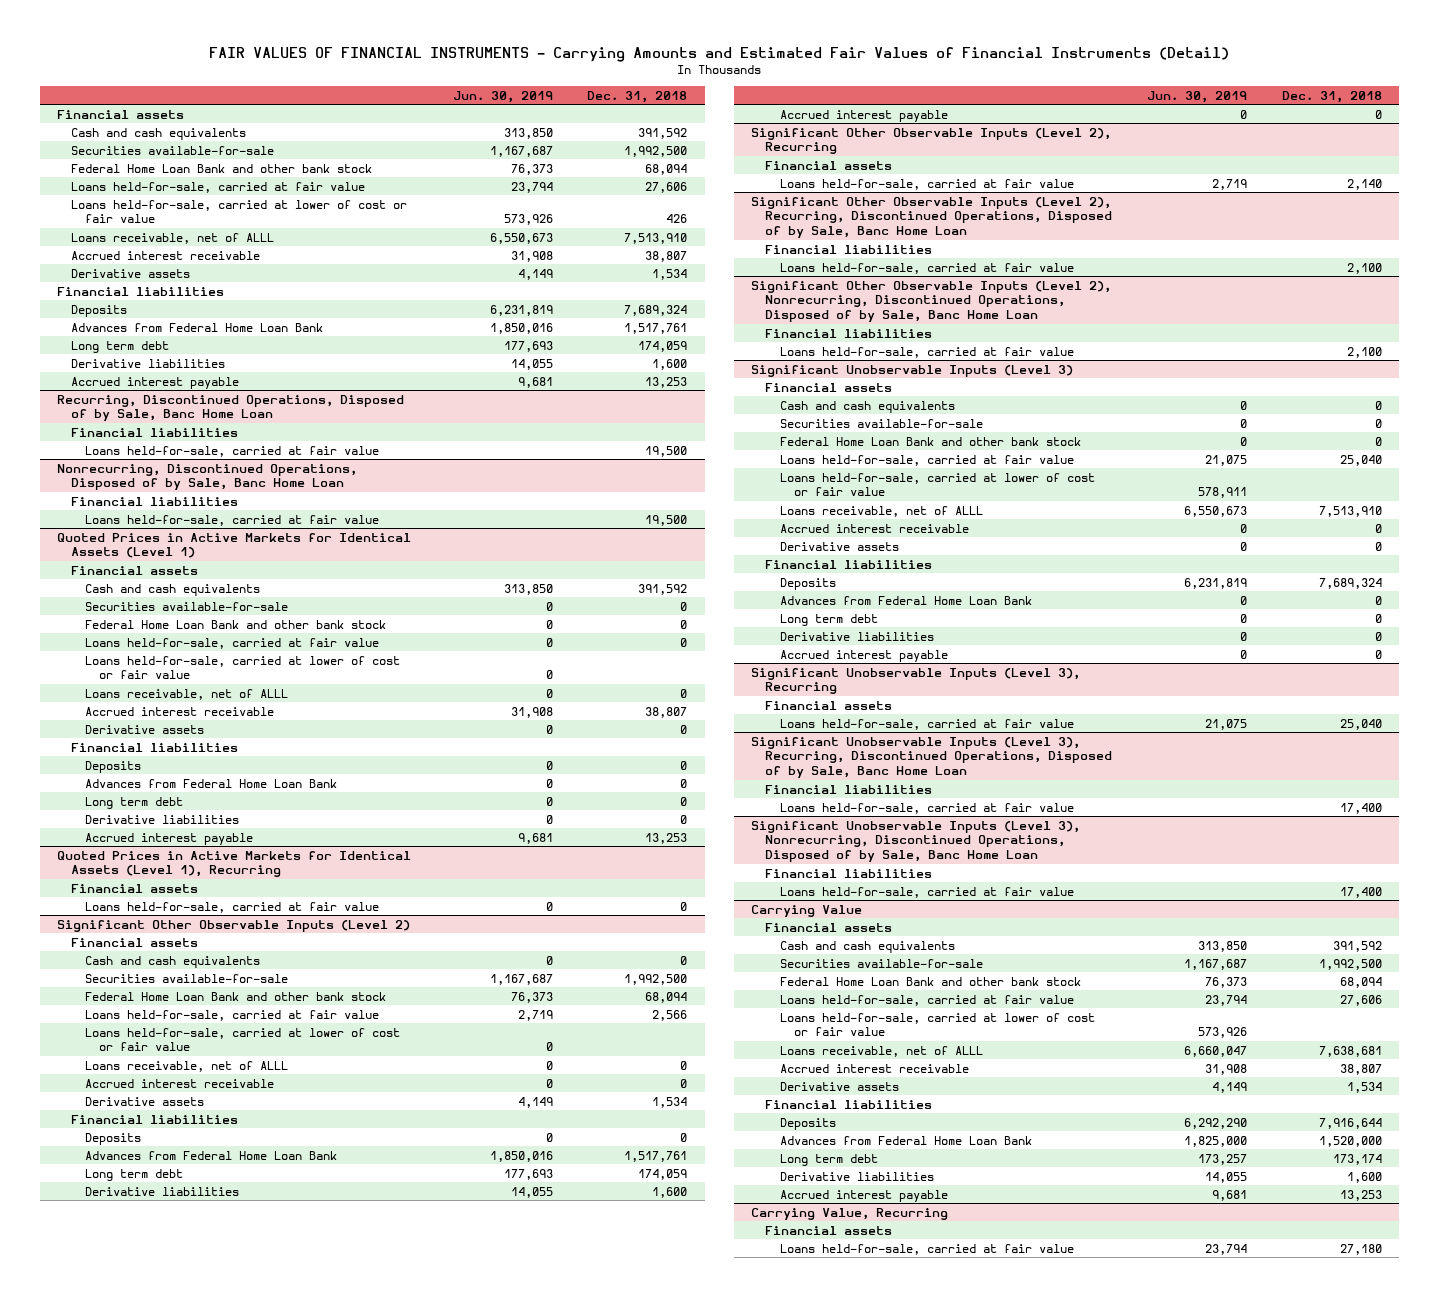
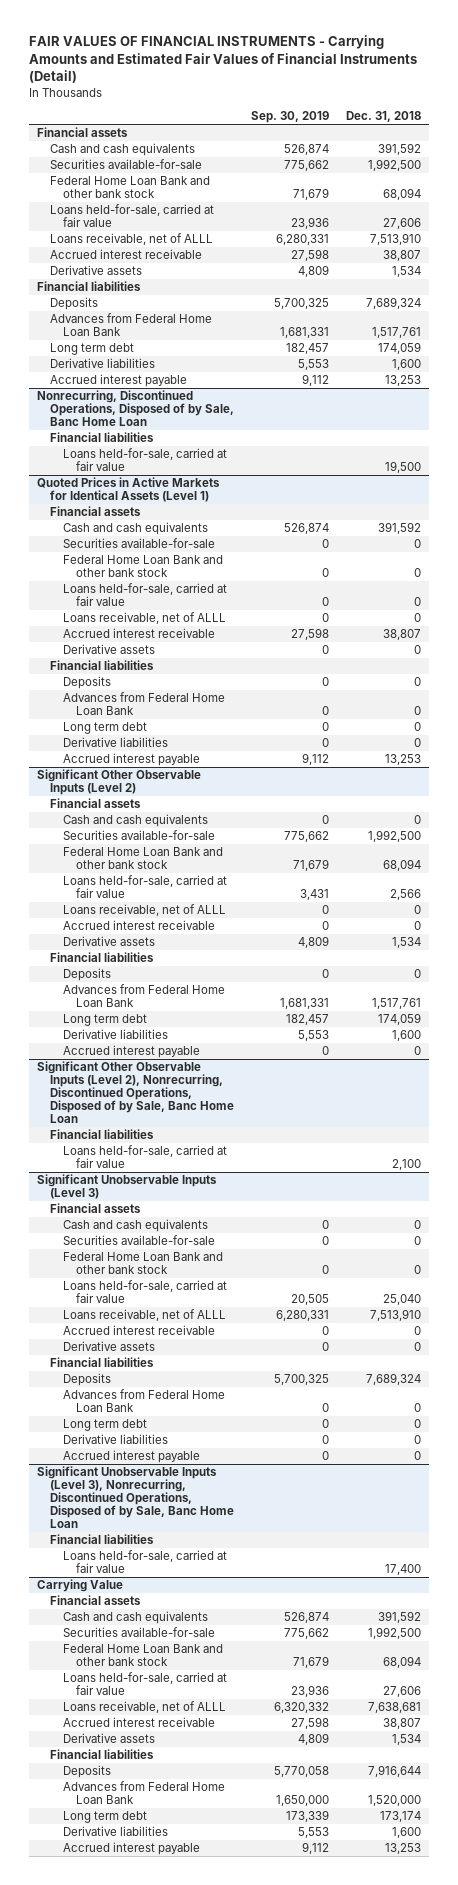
- | Jun. 30, 2019 | Dec. 31, 2018
+ | Sep. 30, 2019 | Dec. 31, 2018
- Loans held-for-sale, carried at lower of cost or fair value | 573,926 | 426
- Recurring, Discontinued Operations, Disposed of by Sale, Banc Home Loan
- Financial liabilities
- Loans held-for-sale, carried at fair value | | 19,500
@ Quoted Prices in Active Markets for Identical Assets (Level 1)
- Loans held-for-sale, carried at lower of cost or fair value | 0 |
- Quoted Prices in Active Markets for Identical Assets (Level 1), Recurring
- Financial assets
- Loans held-for-sale, carried at fair value | 0 | 0
@ Significant Other Observable Inputs (Level 2)
- Loans held-for-sale, carried at lower of cost or fair value | 0 |
- Significant Other Observable Inputs (Level 2), Recurring
- Financial assets
- Loans held-for-sale, carried at fair value | 2,719 | 2,140
- Significant Other Observable Inputs (Level 2), Recurring, Discontinued Operations, Disposed of by Sale, Banc Home Loan
- Financial liabilities
- Loans held-for-sale, carried at fair value | | 2,100
@ Significant Unobservable Inputs (Level 3)
- Loans held-for-sale, carried at lower of cost or fair value | 578,911 |
- Significant Unobservable Inputs (Level 3), Recurring
- Financial assets
- Loans held-for-sale, carried at fair value | 21,075 | 25,040
- Significant Unobservable Inputs (Level 3), Recurring, Discontinued Operations, Disposed of by Sale, Banc Home Loan
- Financial liabilities
- Loans held-for-sale, carried at fair value | | 17,400
@ Carrying Value
- Loans held-for-sale, carried at lower of cost or fair value | 573,926 |
- Carrying Value, Recurring
- Financial assets
- Loans held-for-sale, carried at fair value | 23,794 | 27,180

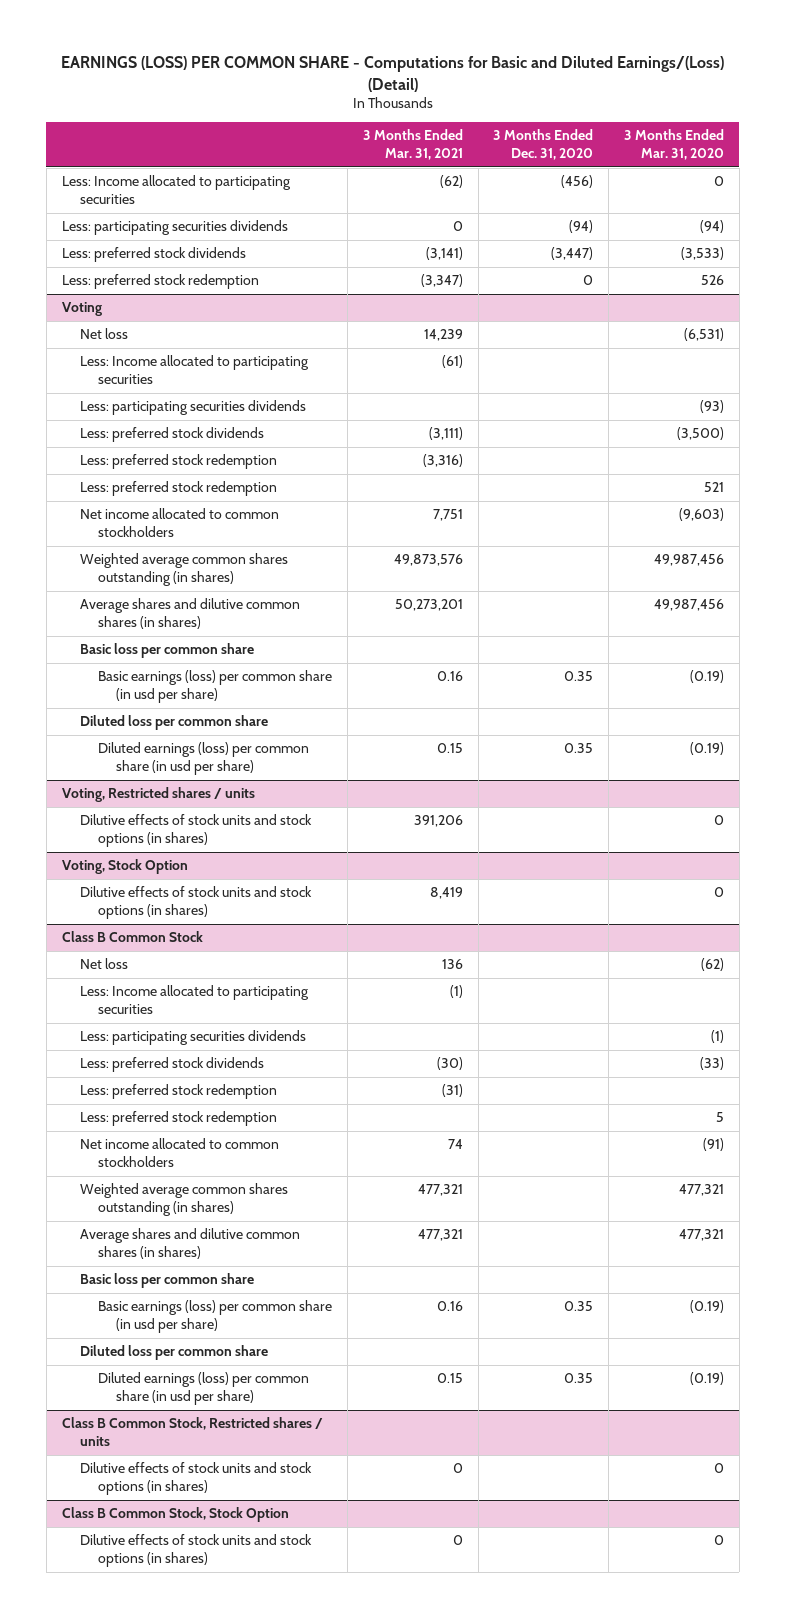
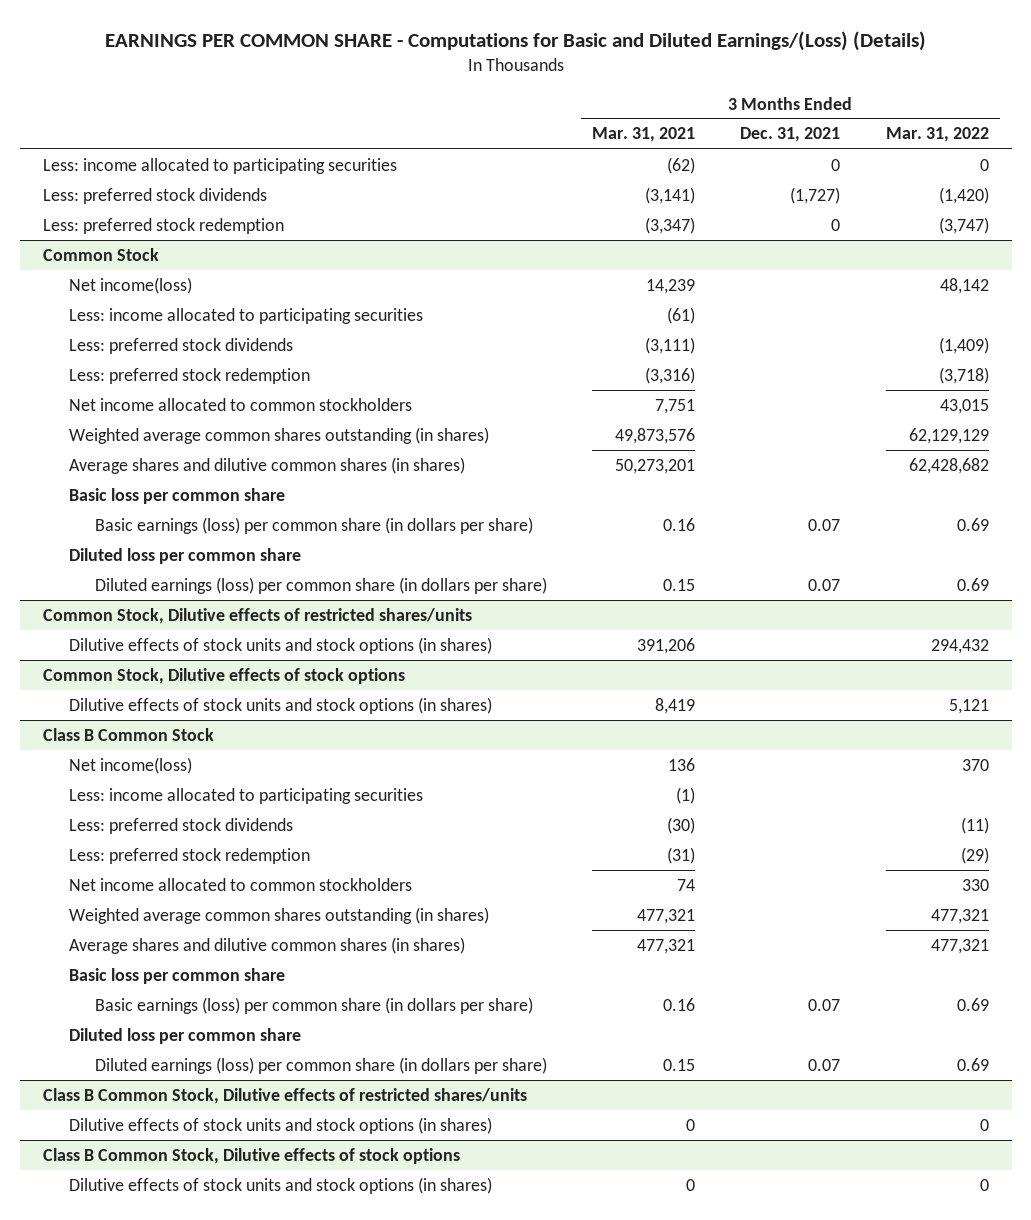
- EARNINGS (LOSS) PER COMMON SHARE - Computations for Basic and Diluted Earnings/(Loss) (Detail)
+ EARNINGS PER COMMON SHARE - Computations for Basic and Diluted Earnings/(Loss) (Details)
- | 3 Months Ended Mar. 31, 2021 | 3 Months Ended Dec. 31, 2020 | 3 Months Ended Mar. 31, 2020
+ | 3 Months Ended Mar. 31, 2021 | 3 Months Ended Dec. 31, 2021 | 3 Months Ended Mar. 31, 2022
- Less: Income allocated to participating securities | (62) | (456) | 0
- Less: participating securities dividends | 0 | (94) | (94)
+ Less: income allocated to participating securities | (62) | 0 | 0
- Voting
- Net loss | 14,239 | | (6,531)
- Less: Income allocated to participating securities | (61) | |
- Less: participating securities dividends | | | (93)
+ Common Stock
+ Net income(loss) | 14,239 | | 48,142
+ Less: income allocated to participating securities | (61) | |
- Less: preferred stock redemption | | | 521
- Basic earnings (loss) per common share (in usd per share) | 0.16 | 0.35 | (0.19)
+ Basic earnings (loss) per common share (in dollars per share) | 0.16 | 0.07 | 0.69
- Diluted earnings (loss) per common share (in usd per share) | 0.15 | 0.35 | (0.19)
- Voting, Restricted shares / units
+ Diluted earnings (loss) per common share (in dollars per share) | 0.15 | 0.07 | 0.69
+ Common Stock, Dilutive effects of restricted shares/units
- Voting, Stock Option
+ Common Stock, Dilutive effects of stock options
@ Class B Common Stock
- Net loss | 136 | | (62)
- Less: Income allocated to participating securities | (1) | |
- Less: participating securities dividends | | | (1)
+ Net income(loss) | 136 | | 370
+ Less: income allocated to participating securities | (1) | |
- Less: preferred stock redemption | | | 5
- Basic earnings (loss) per common share (in usd per share) | 0.16 | 0.35 | (0.19)
+ Basic earnings (loss) per common share (in dollars per share) | 0.16 | 0.07 | 0.69
- Diluted earnings (loss) per common share (in usd per share) | 0.15 | 0.35 | (0.19)
- Class B Common Stock, Restricted shares / units
@ Class B Common Stock
+ Diluted earnings (loss) per common share (in dollars per share) | 0.15 | 0.07 | 0.69
+ Class B Common Stock, Dilutive effects of restricted shares/units
- Class B Common Stock, Stock Option
+ Class B Common Stock, Dilutive effects of stock options

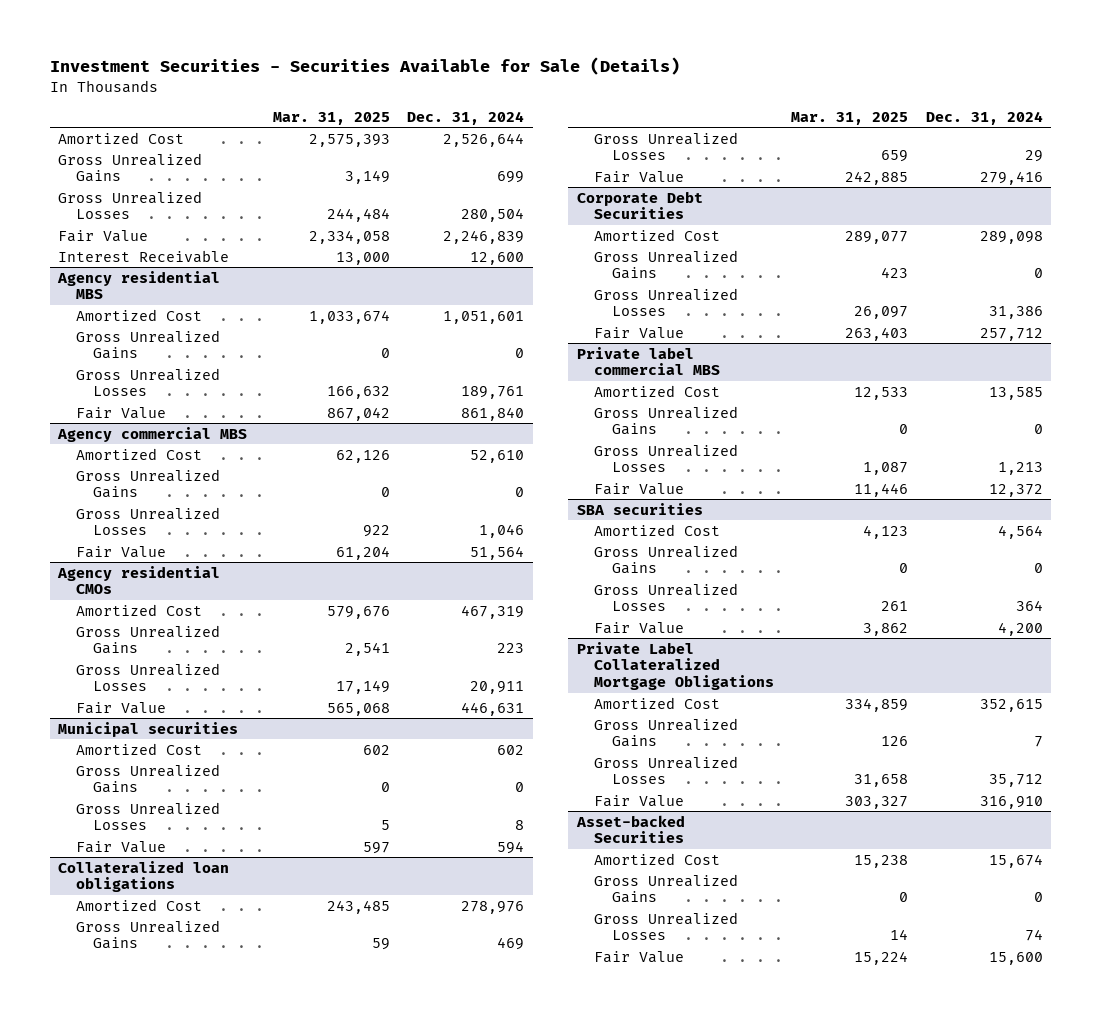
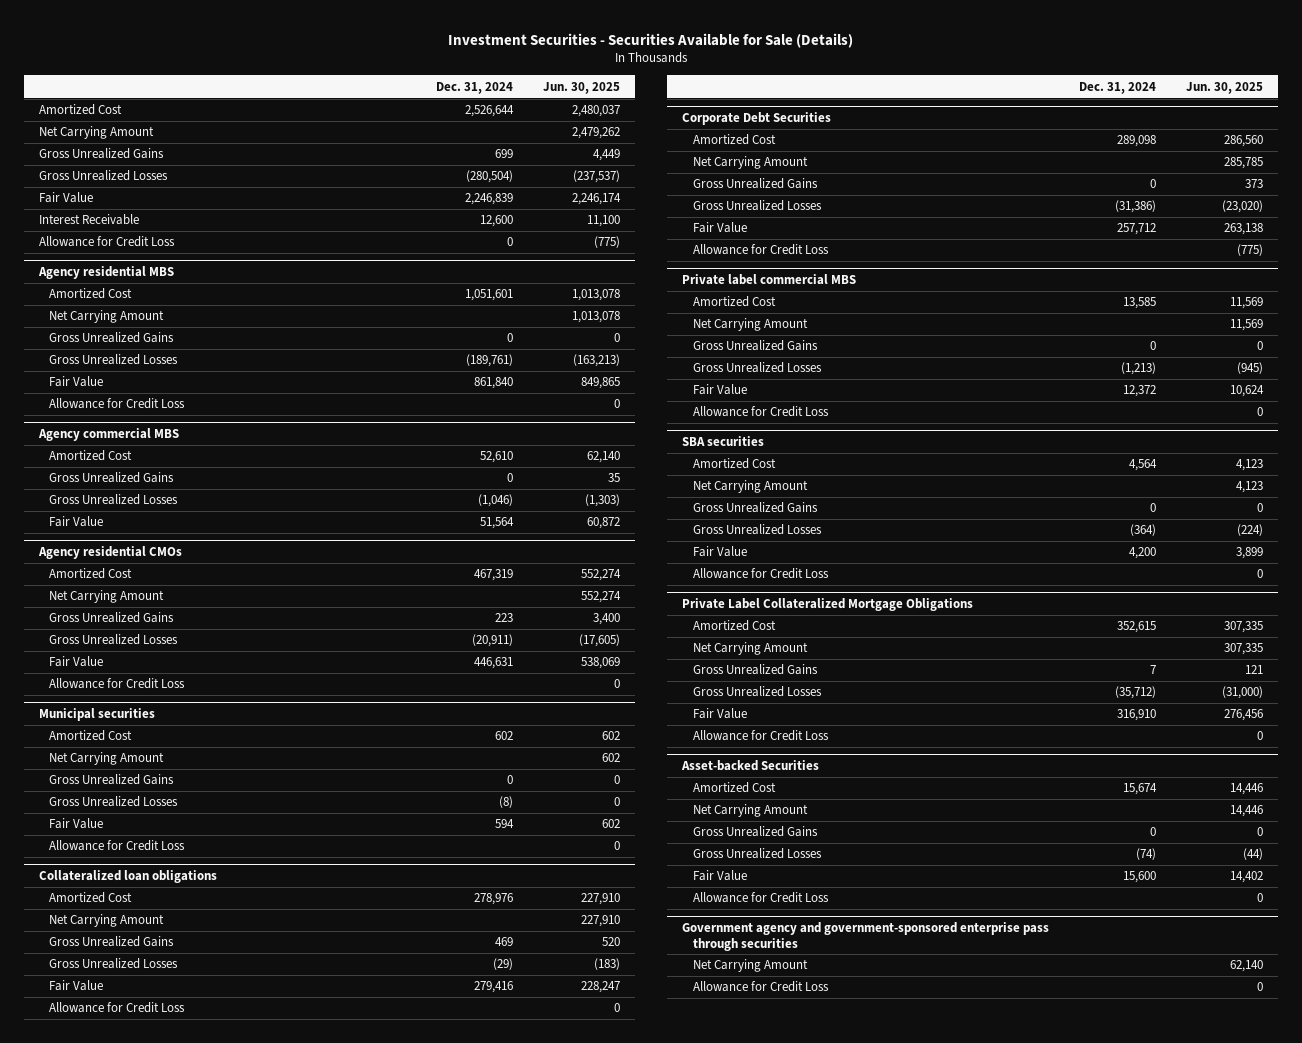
- | Mar. 31, 2025 | Dec. 31, 2024
+ | Dec. 31, 2024 | Jun. 30, 2025
+ Net Carrying Amount | | 2,479,262
- Gross Unrealized Losses | 244,484 | 280,504
+ Gross Unrealized Losses | (280,504) | (237,537)
+ Allowance for Credit Loss | 0 | (775)
@ Agency residential MBS
+ Net Carrying Amount | | 1,013,078
- Gross Unrealized Losses | 166,632 | 189,761
+ Gross Unrealized Losses | (189,761) | (163,213)
+ Allowance for Credit Loss | | 0
@ Agency commercial MBS
- Gross Unrealized Losses | 922 | 1,046
+ Gross Unrealized Losses | (1,046) | (1,303)
@ Agency residential CMOs
+ Net Carrying Amount | | 552,274
- Gross Unrealized Losses | 17,149 | 20,911
+ Gross Unrealized Losses | (20,911) | (17,605)
+ Allowance for Credit Loss | | 0
@ Municipal securities
+ Net Carrying Amount | | 602
- Gross Unrealized Losses | 5 | 8
+ Gross Unrealized Losses | (8) | 0
+ Allowance for Credit Loss | | 0
@ Collateralized loan obligations
+ Net Carrying Amount | | 227,910
- Gross Unrealized Losses | 659 | 29
+ Gross Unrealized Losses | (29) | (183)
+ Allowance for Credit Loss | | 0
@ Corporate Debt Securities
+ Net Carrying Amount | | 285,785
- Gross Unrealized Losses | 26,097 | 31,386
+ Gross Unrealized Losses | (31,386) | (23,020)
+ Allowance for Credit Loss | | (775)
@ Private label commercial MBS
+ Net Carrying Amount | | 11,569
- Gross Unrealized Losses | 1,087 | 1,213
+ Gross Unrealized Losses | (1,213) | (945)
+ Allowance for Credit Loss | | 0
@ SBA securities
+ Net Carrying Amount | | 4,123
- Gross Unrealized Losses | 261 | 364
+ Gross Unrealized Losses | (364) | (224)
+ Allowance for Credit Loss | | 0
@ Private Label Collateralized Mortgage Obligations
+ Net Carrying Amount | | 307,335
- Gross Unrealized Losses | 31,658 | 35,712
+ Gross Unrealized Losses | (35,712) | (31,000)
+ Allowance for Credit Loss | | 0
@ Asset-backed Securities
+ Net Carrying Amount | | 14,446
- Gross Unrealized Losses | 14 | 74
+ Gross Unrealized Losses | (74) | (44)
+ Allowance for Credit Loss | | 0
+ Government agency and government-sponsored enterprise pass through securities
+ Net Carrying Amount | | 62,140
+ Allowance for Credit Loss | | 0

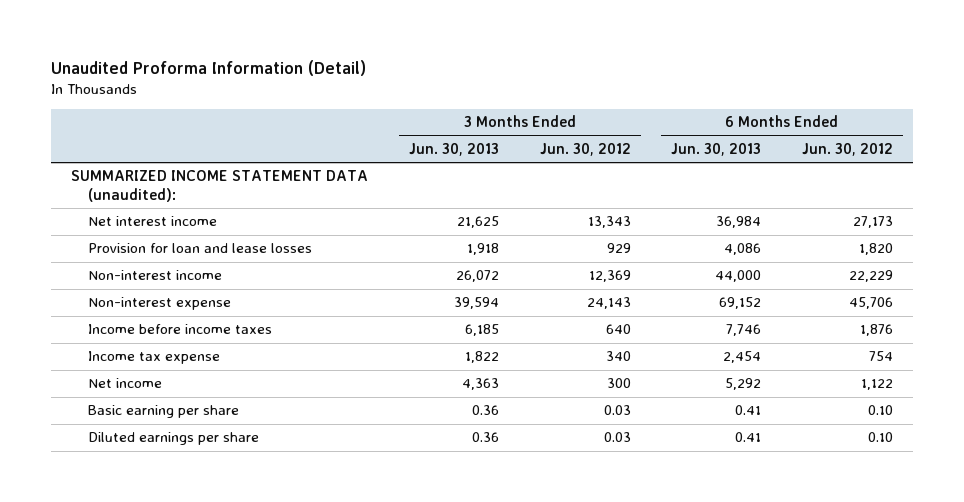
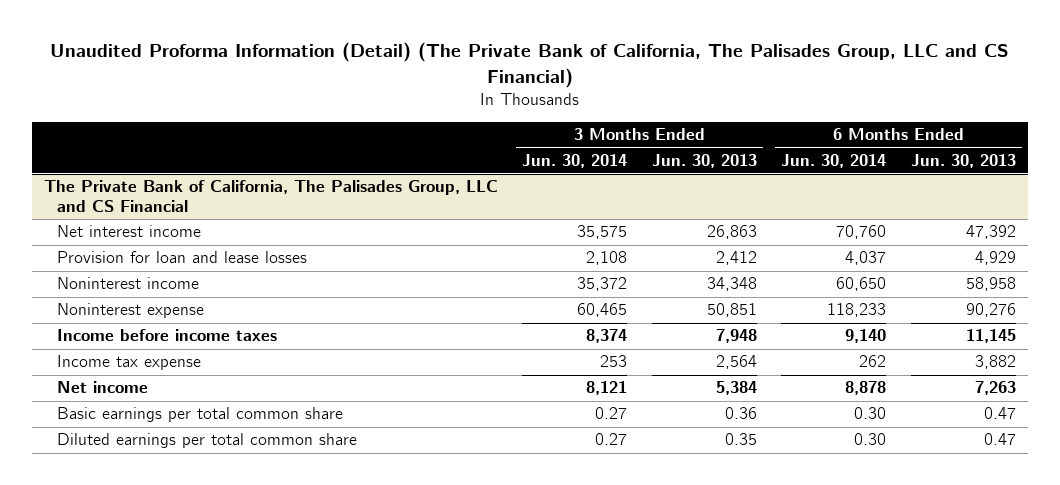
- Unaudited Proforma Information (Detail)
+ Unaudited Proforma Information (Detail) (The Private Bank of California, The Palisades Group, LLC and CS Financial)
- | 3 Months Ended Jun. 30, 2013 | 3 Months Ended Jun. 30, 2012 | 6 Months Ended Jun. 30, 2013 | 6 Months Ended Jun. 30, 2012
+ | 3 Months Ended Jun. 30, 2014 | 3 Months Ended Jun. 30, 2013 | 6 Months Ended Jun. 30, 2014 | 6 Months Ended Jun. 30, 2013
- SUMMARIZED INCOME STATEMENT DATA (unaudited):
- Net interest income | 21,625 | 13,343 | 36,984 | 27,173
- Provision for loan and lease losses | 1,918 | 929 | 4,086 | 1,820
- Non-interest income | 26,072 | 12,369 | 44,000 | 22,229
- Non-interest expense | 39,594 | 24,143 | 69,152 | 45,706
- Income before income taxes | 6,185 | 640 | 7,746 | 1,876
- Income tax expense | 1,822 | 340 | 2,454 | 754
- Net income | 4,363 | 300 | 5,292 | 1,122
- Basic earning per share | 0.36 | 0.03 | 0.41 | 0.10
- Diluted earnings per share | 0.36 | 0.03 | 0.41 | 0.10
+ The Private Bank of California, The Palisades Group, LLC and CS Financial
+ Net interest income | 35,575 | 26,863 | 70,760 | 47,392
+ Provision for loan and lease losses | 2,108 | 2,412 | 4,037 | 4,929
+ Noninterest income | 35,372 | 34,348 | 60,650 | 58,958
+ Noninterest expense | 60,465 | 50,851 | 118,233 | 90,276
+ Income before income taxes | 8,374 | 7,948 | 9,140 | 11,145
+ Income tax expense | 253 | 2,564 | 262 | 3,882
+ Net income | 8,121 | 5,384 | 8,878 | 7,263
+ Basic earnings per total common share | 0.27 | 0.36 | 0.30 | 0.47
+ Diluted earnings per total common share | 0.27 | 0.35 | 0.30 | 0.47

